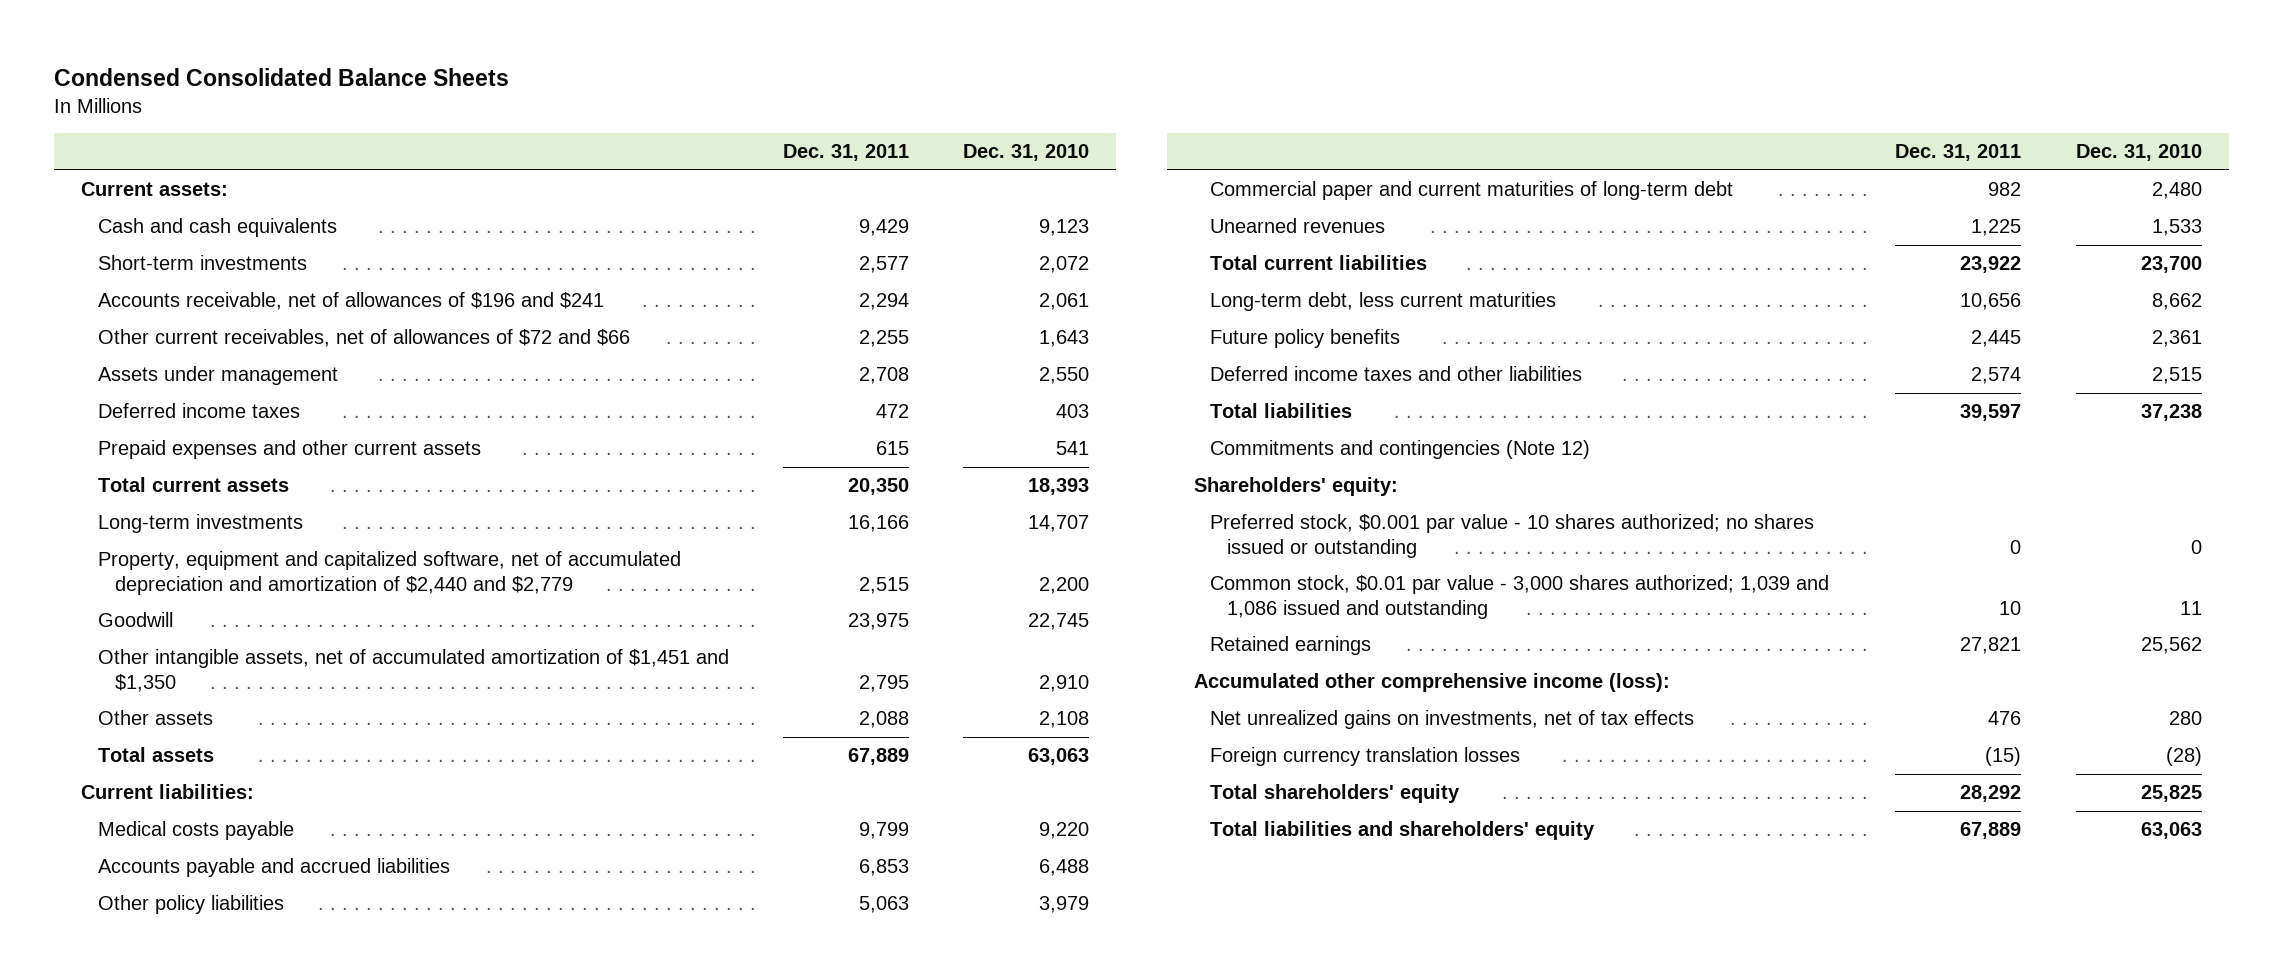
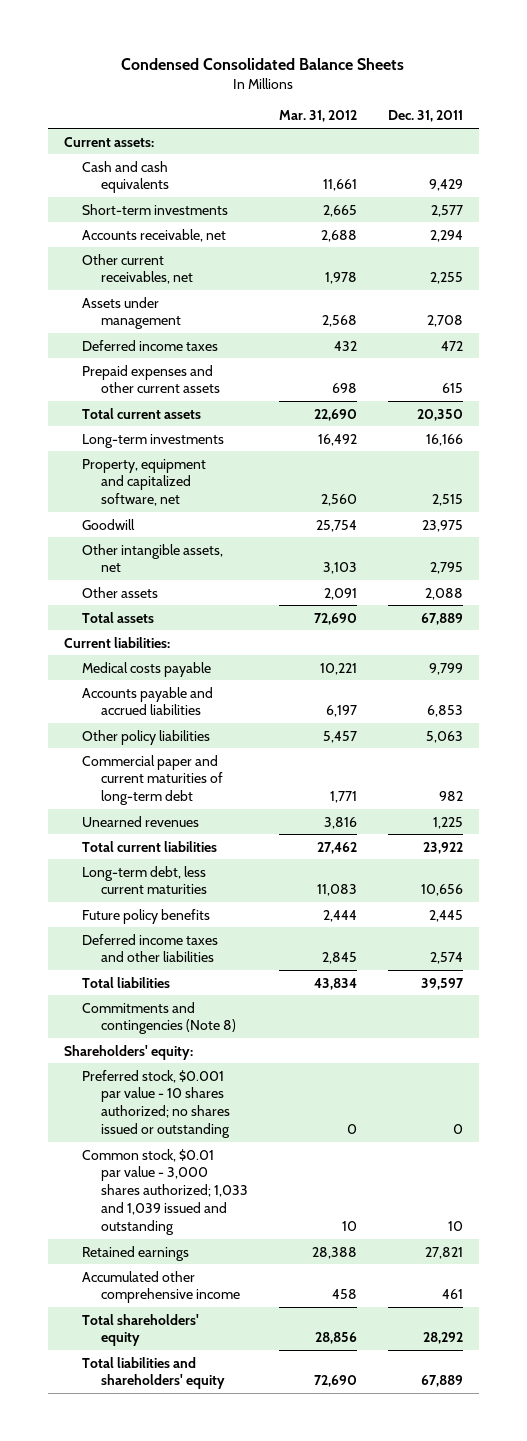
- | Dec. 31, 2011 | Dec. 31, 2010
+ | Mar. 31, 2012 | Dec. 31, 2011
- Accounts receivable, net of allowances of $196 and $241 | 2,294 | 2,061
- Other current receivables, net of allowances of $72 and $66 | 2,255 | 1,643
+ Accounts receivable, net | 2,688 | 2,294
+ Other current receivables, net | 1,978 | 2,255
- Property, equipment and capitalized software, net of accumulated depreciation and amortization of $2,440 and $2,779 | 2,515 | 2,200
+ Property, equipment and capitalized software, net | 2,560 | 2,515
- Other intangible assets, net of accumulated amortization of $1,451 and $1,350 | 2,795 | 2,910
+ Other intangible assets, net | 3,103 | 2,795
- Commitments and contingencies (Note 12)
+ Commitments and contingencies (Note 8)
- Common stock, $0.01 par value - 3,000 shares authorized; 1,039 and 1,086 issued and outstanding | 10 | 11
+ Common stock, $0.01 par value - 3,000 shares authorized; 1,033 and 1,039 issued and outstanding | 10 | 10
- Accumulated other comprehensive income (loss):
- Net unrealized gains on investments, net of tax effects | 476 | 280
- Foreign currency translation losses | (15) | (28)
+ Accumulated other comprehensive income | 458 | 461

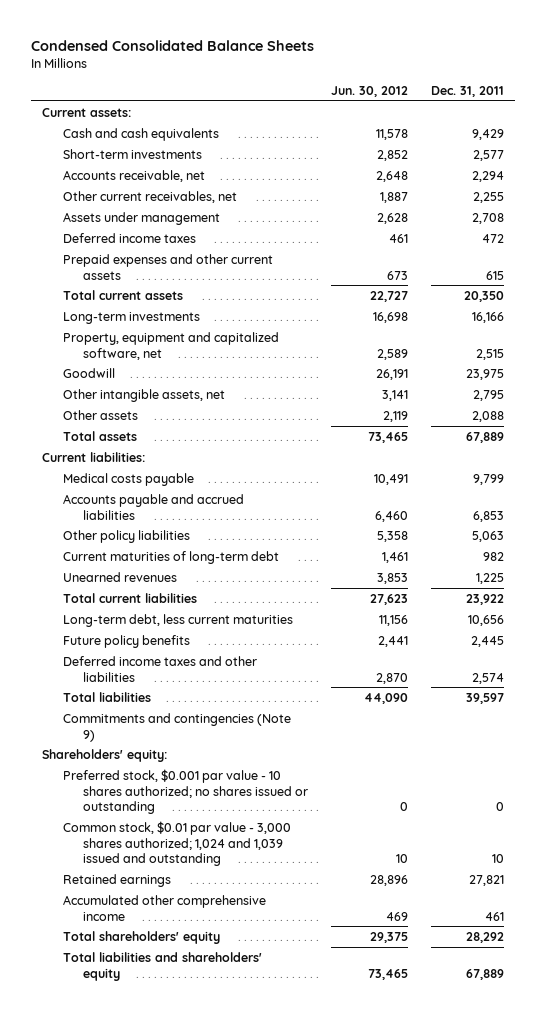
- | Mar. 31, 2012 | Dec. 31, 2011
+ | Jun. 30, 2012 | Dec. 31, 2011
- Commercial paper and current maturities of long-term debt | 1,771 | 982
+ Current maturities of long-term debt | 1,461 | 982
- Commitments and contingencies (Note 8)
+ Commitments and contingencies (Note 9)
- Common stock, $0.01 par value - 3,000 shares authorized; 1,033 and 1,039 issued and outstanding | 10 | 10
+ Common stock, $0.01 par value - 3,000 shares authorized; 1,024 and 1,039 issued and outstanding | 10 | 10

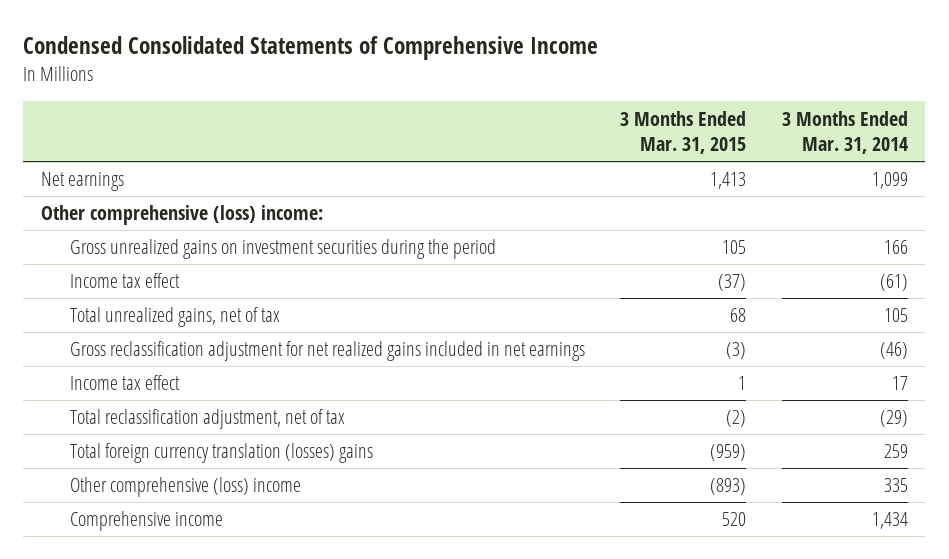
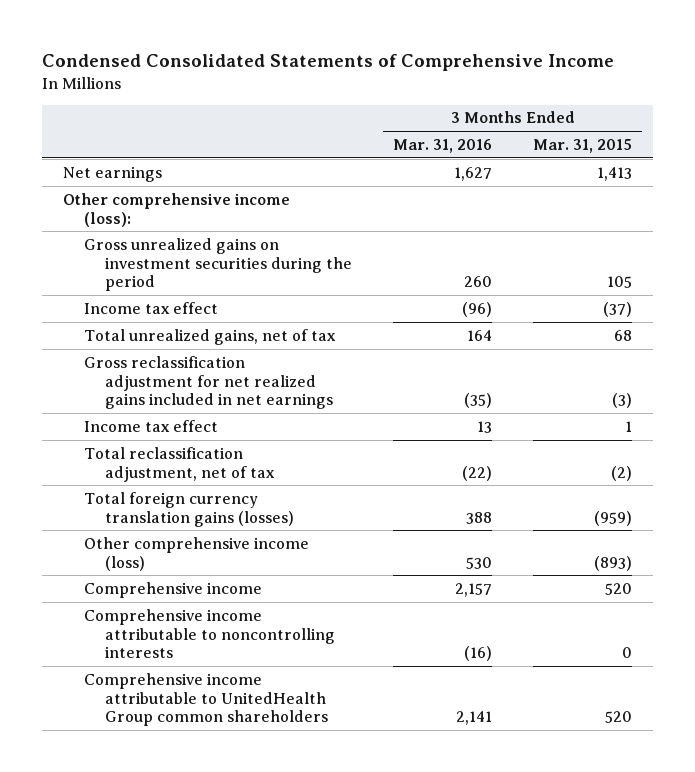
- | 3 Months Ended Mar. 31, 2015 | 3 Months Ended Mar. 31, 2014
+ | 3 Months Ended Mar. 31, 2016 | 3 Months Ended Mar. 31, 2015
- Other comprehensive (loss) income:
+ Other comprehensive income (loss):
- Total foreign currency translation (losses) gains | (959) | 259
- Other comprehensive (loss) income | (893) | 335
+ Total foreign currency translation gains (losses) | 388 | (959)
+ Other comprehensive income (loss) | 530 | (893)
+ Comprehensive income attributable to noncontrolling interests | (16) | 0
+ Comprehensive income attributable to UnitedHealth Group common shareholders | 2,141 | 520

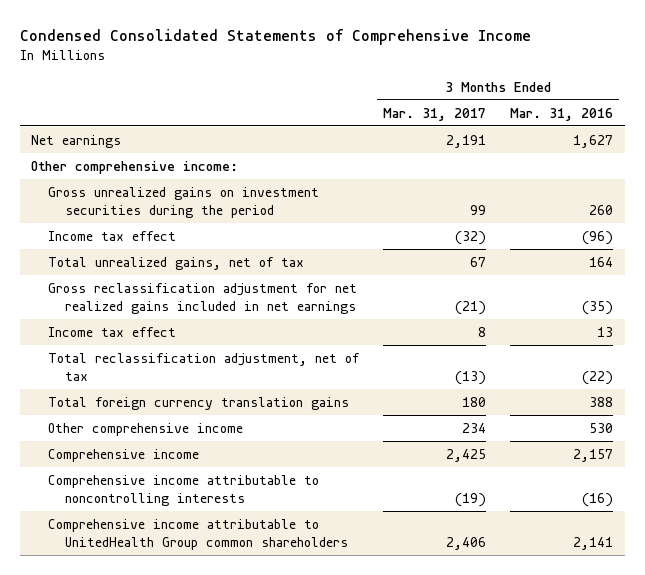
- | 3 Months Ended Mar. 31, 2016 | 3 Months Ended Mar. 31, 2015
+ | 3 Months Ended Mar. 31, 2017 | 3 Months Ended Mar. 31, 2016
- Other comprehensive income (loss):
+ Other comprehensive income:
- Total foreign currency translation gains (losses) | 388 | (959)
- Other comprehensive income (loss) | 530 | (893)
+ Total foreign currency translation gains | 180 | 388
+ Other comprehensive income | 234 | 530

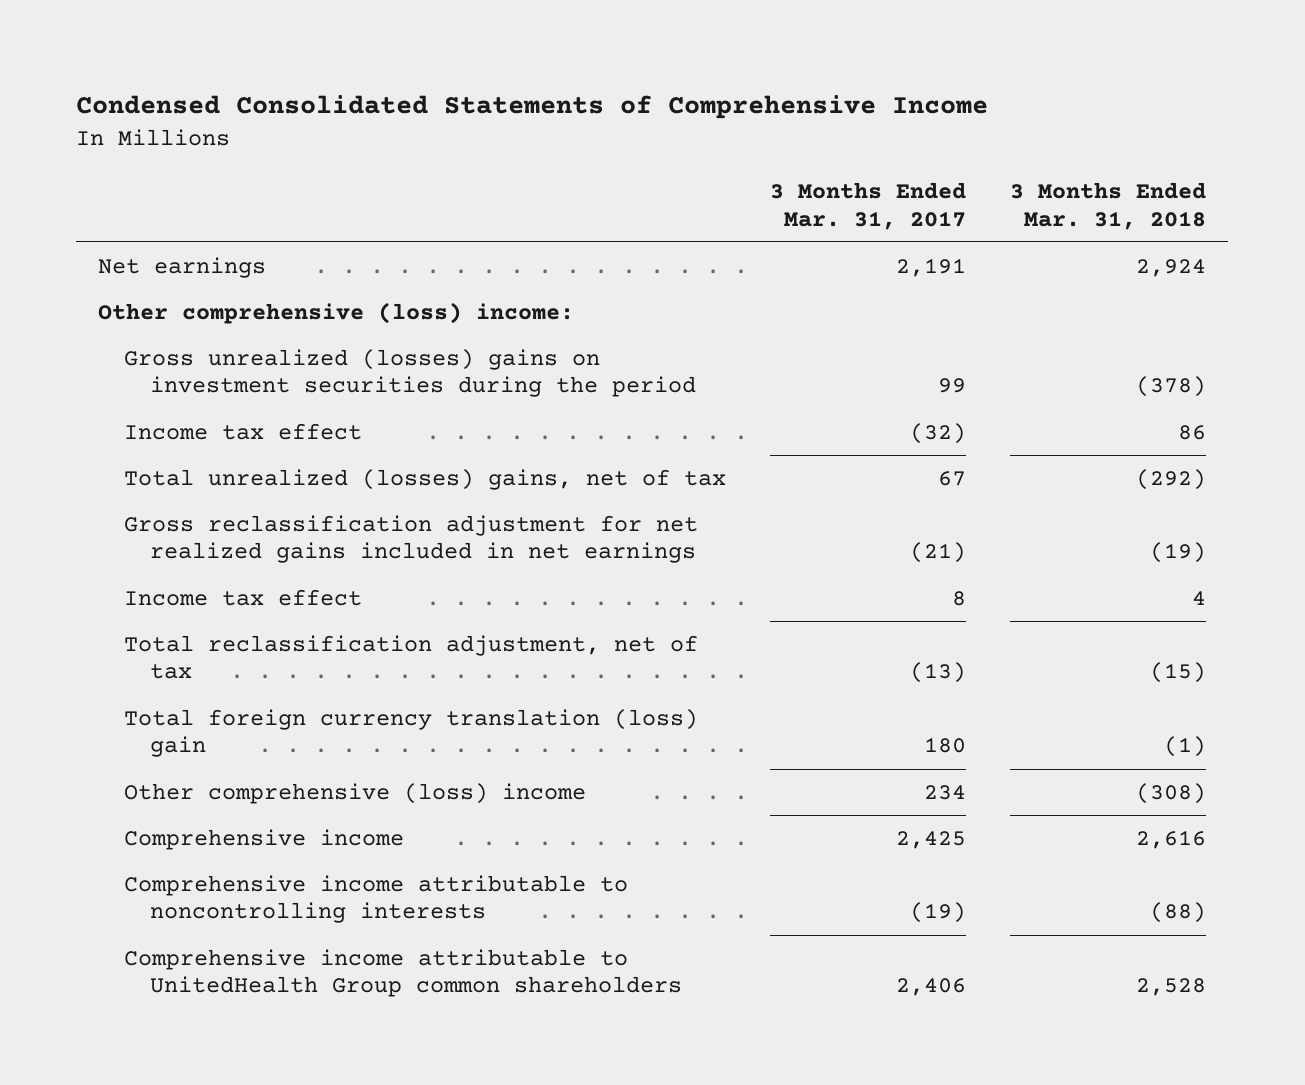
- | 3 Months Ended Mar. 31, 2017 | 3 Months Ended Mar. 31, 2016
+ | 3 Months Ended Mar. 31, 2017 | 3 Months Ended Mar. 31, 2018
- Other comprehensive income:
- Gross unrealized gains on investment securities during the period | 99 | 260
+ Other comprehensive (loss) income:
+ Gross unrealized (losses) gains on investment securities during the period | 99 | (378)
- Total unrealized gains, net of tax | 67 | 164
+ Total unrealized (losses) gains, net of tax | 67 | (292)
- Total foreign currency translation gains | 180 | 388
- Other comprehensive income | 234 | 530
+ Total foreign currency translation (loss) gain | 180 | (1)
+ Other comprehensive (loss) income | 234 | (308)

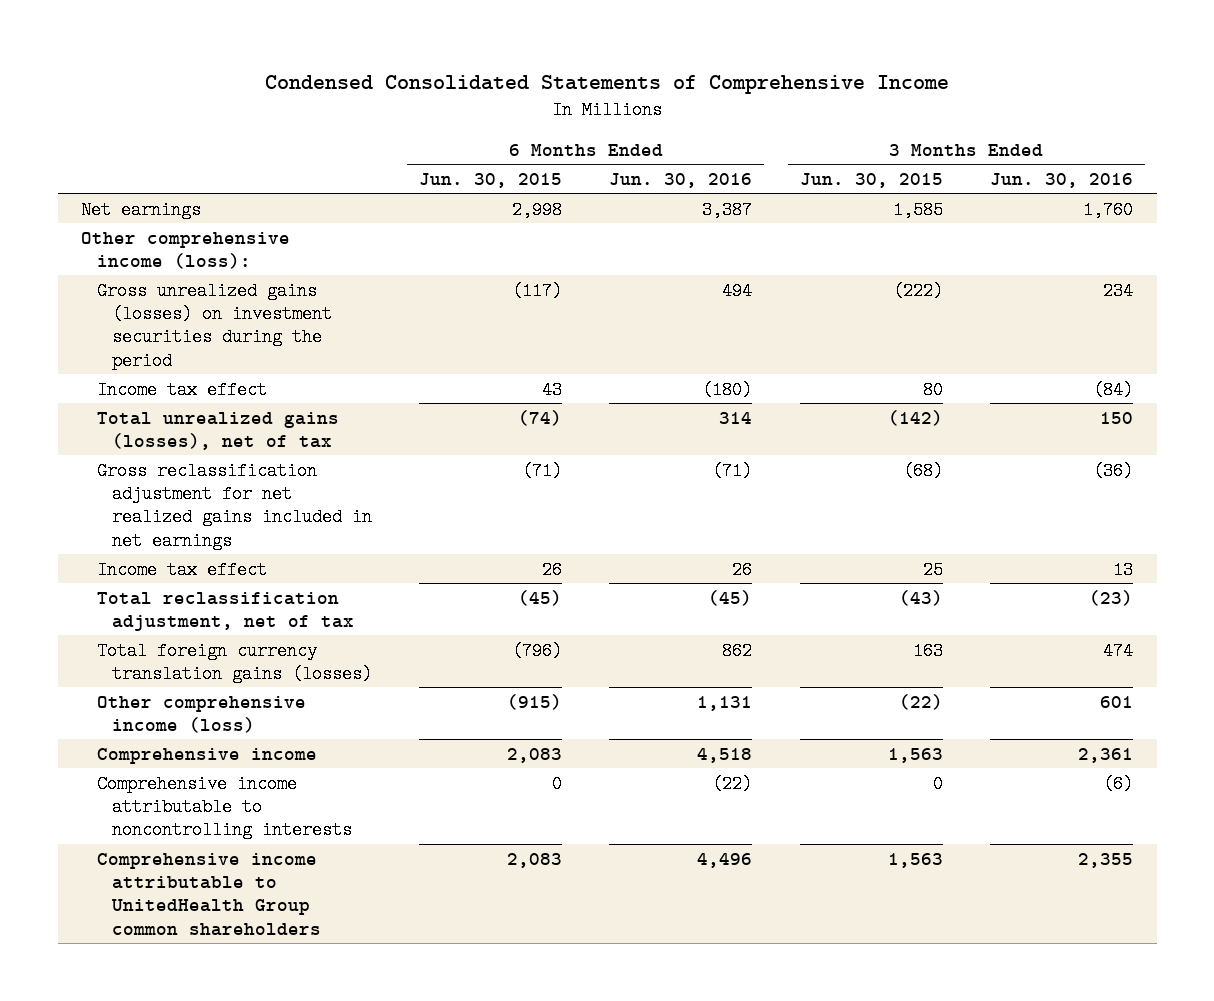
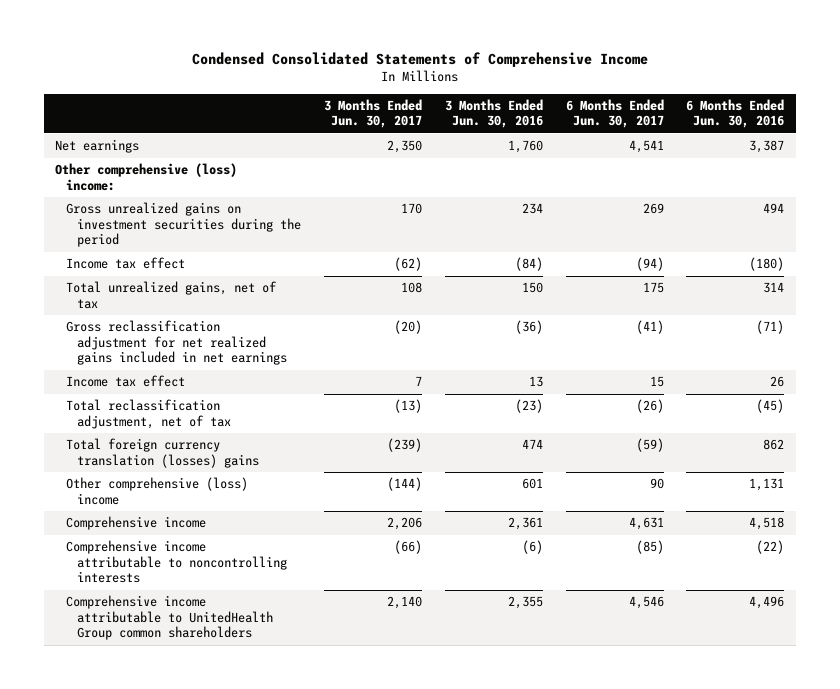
- | 6 Months Ended Jun. 30, 2015 | 6 Months Ended Jun. 30, 2016 | 3 Months Ended Jun. 30, 2015 | 3 Months Ended Jun. 30, 2016
+ | 3 Months Ended Jun. 30, 2017 | 3 Months Ended Jun. 30, 2016 | 6 Months Ended Jun. 30, 2017 | 6 Months Ended Jun. 30, 2016
- Other comprehensive income (loss):
- Gross unrealized gains (losses) on investment securities during the period | (117) | 494 | (222) | 234
+ Other comprehensive (loss) income:
+ Gross unrealized gains on investment securities during the period | 170 | 234 | 269 | 494
- Total unrealized gains (losses), net of tax | (74) | 314 | (142) | 150
+ Total unrealized gains, net of tax | 108 | 150 | 175 | 314
- Total foreign currency translation gains (losses) | (796) | 862 | 163 | 474
- Other comprehensive income (loss) | (915) | 1,131 | (22) | 601
+ Total foreign currency translation (losses) gains | (239) | 474 | (59) | 862
+ Other comprehensive (loss) income | (144) | 601 | 90 | 1,131

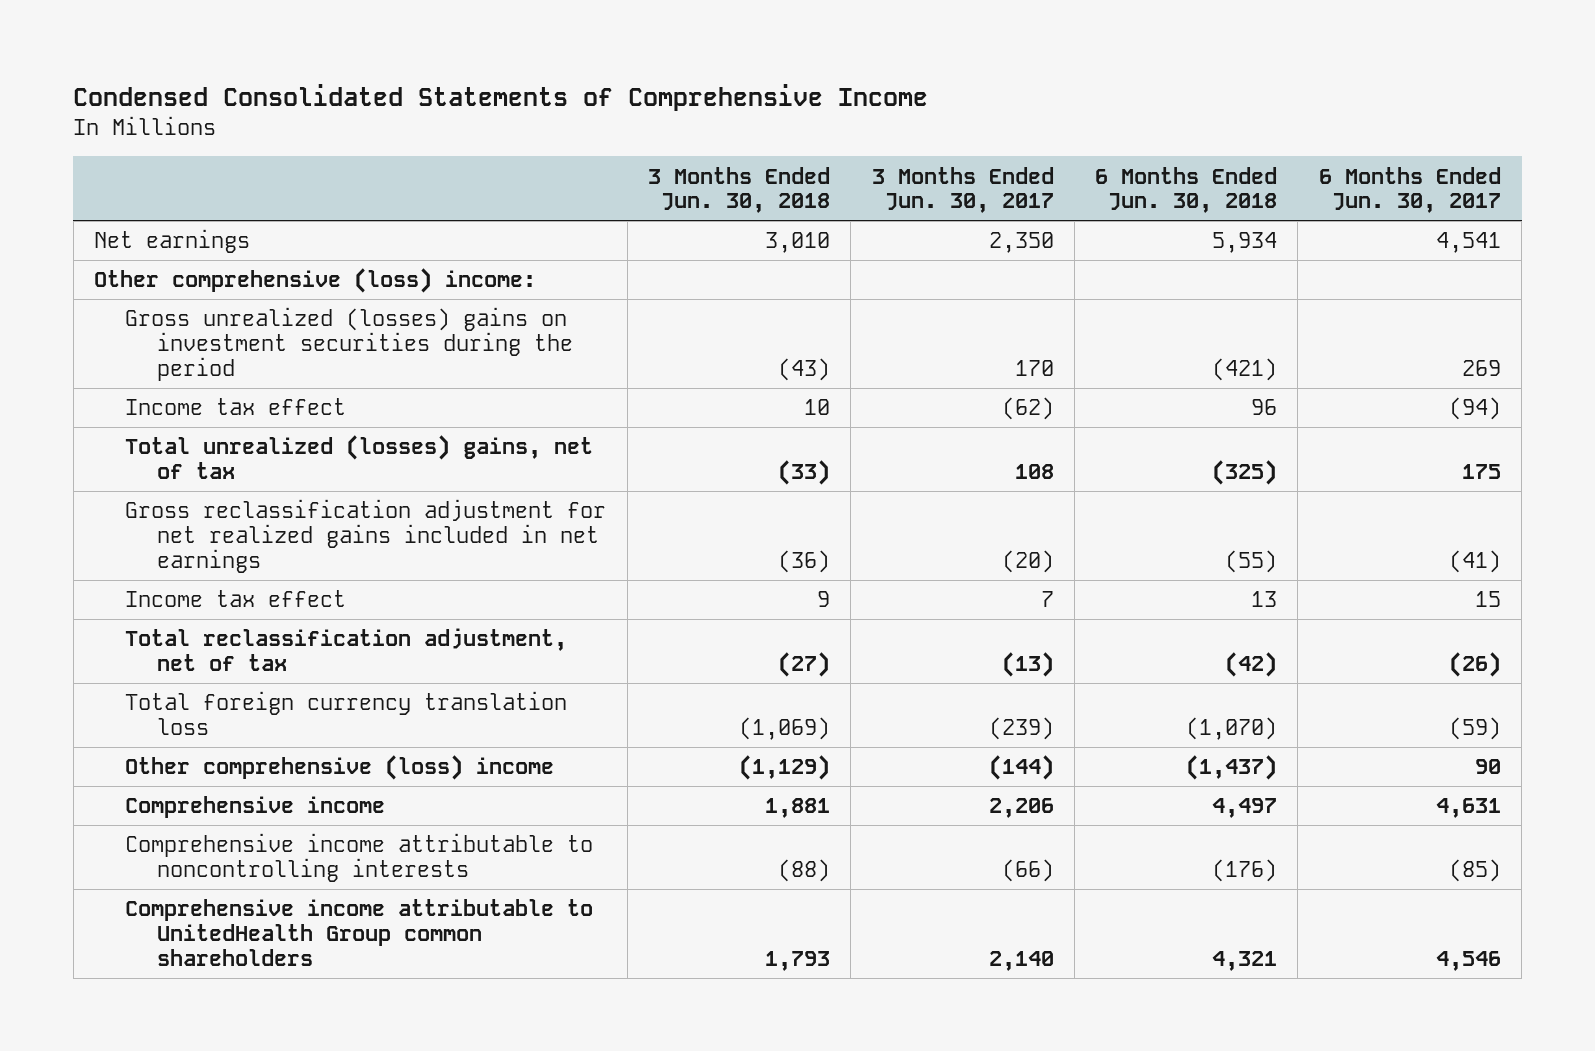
- | 3 Months Ended Jun. 30, 2017 | 3 Months Ended Jun. 30, 2016 | 6 Months Ended Jun. 30, 2017 | 6 Months Ended Jun. 30, 2016
+ | 3 Months Ended Jun. 30, 2018 | 3 Months Ended Jun. 30, 2017 | 6 Months Ended Jun. 30, 2018 | 6 Months Ended Jun. 30, 2017
- Gross unrealized gains on investment securities during the period | 170 | 234 | 269 | 494
+ Gross unrealized (losses) gains on investment securities during the period | (43) | 170 | (421) | 269
- Total unrealized gains, net of tax | 108 | 150 | 175 | 314
+ Total unrealized (losses) gains, net of tax | (33) | 108 | (325) | 175
- Total foreign currency translation (losses) gains | (239) | 474 | (59) | 862
+ Total foreign currency translation loss | (1,069) | (239) | (1,070) | (59)

